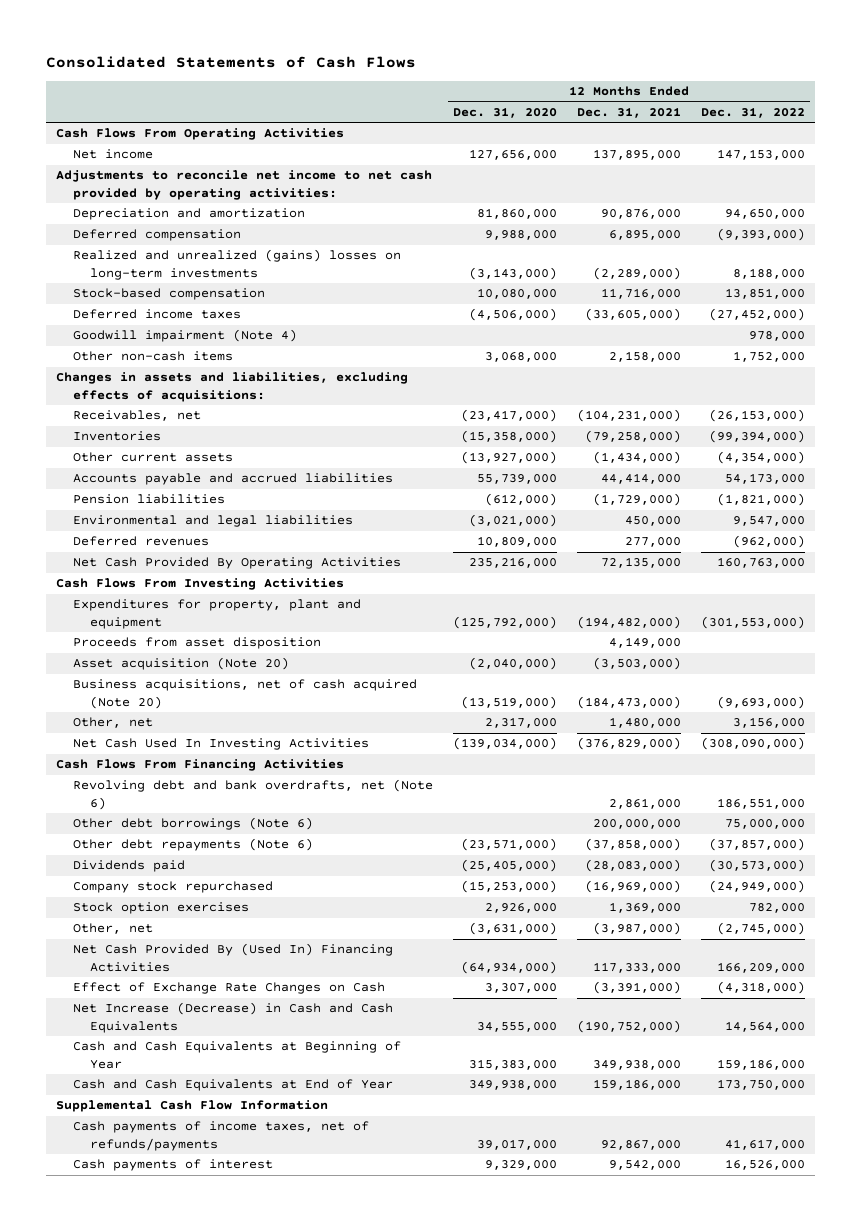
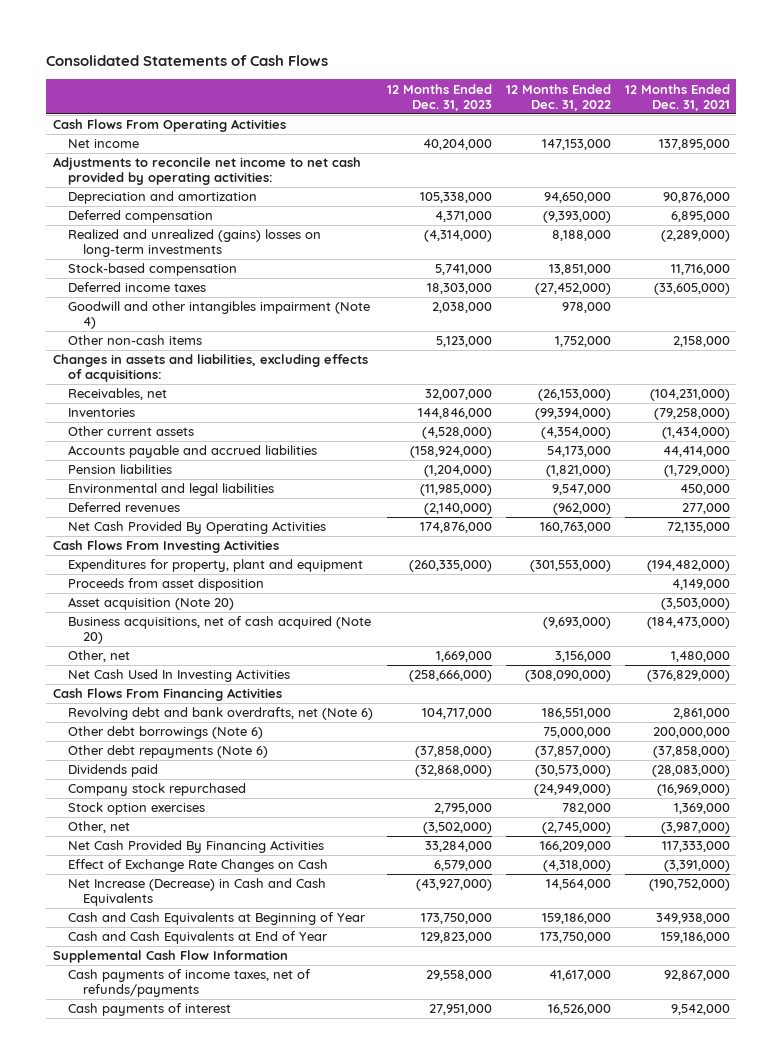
- | 12 Months Ended Dec. 31, 2020 | 12 Months Ended Dec. 31, 2021 | 12 Months Ended Dec. 31, 2022
+ | 12 Months Ended Dec. 31, 2023 | 12 Months Ended Dec. 31, 2022 | 12 Months Ended Dec. 31, 2021
- Goodwill impairment (Note 4) | | | 978,000
+ Goodwill and other intangibles impairment (Note 4) | 2,038,000 | 978,000 |
- Net Cash Provided By (Used In) Financing Activities | (64,934,000) | 117,333,000 | 166,209,000
+ Net Cash Provided By Financing Activities | 33,284,000 | 166,209,000 | 117,333,000

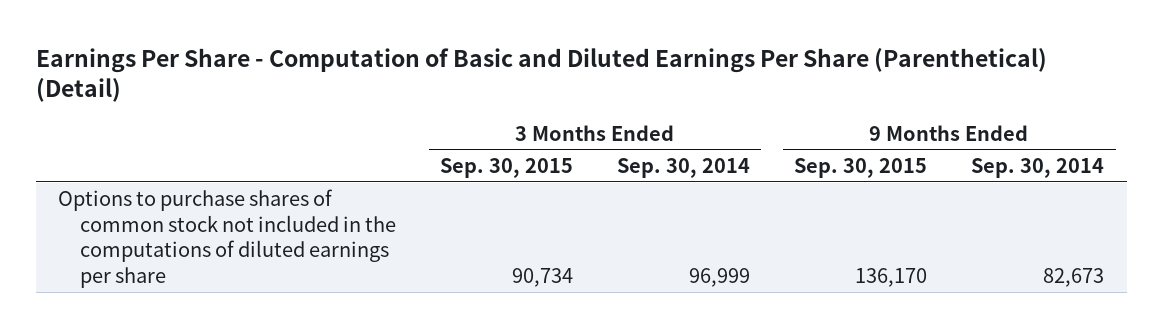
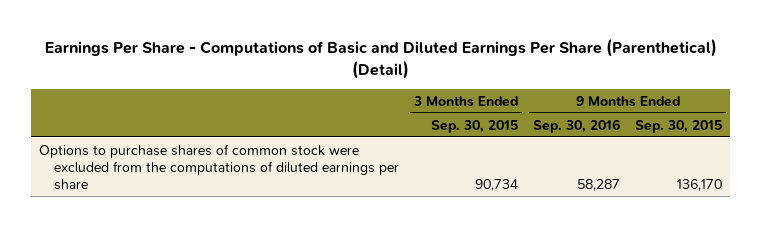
- Earnings Per Share - Computation of Basic and Diluted Earnings Per Share (Parenthetical) (Detail)
+ Earnings Per Share - Computations of Basic and Diluted Earnings Per Share (Parenthetical) (Detail)
- | 3 Months Ended Sep. 30, 2015 | 3 Months Ended Sep. 30, 2014 | 9 Months Ended Sep. 30, 2015 | 9 Months Ended Sep. 30, 2014
+ | 3 Months Ended Sep. 30, 2015 | 9 Months Ended Sep. 30, 2016 | 9 Months Ended Sep. 30, 2015
- Options to purchase shares of common stock not included in the computations of diluted earnings per share | 90,734 | 96,999 | 136,170 | 82,673
+ Options to purchase shares of common stock were excluded from the computations of diluted earnings per share | 90,734 | 58,287 | 136,170

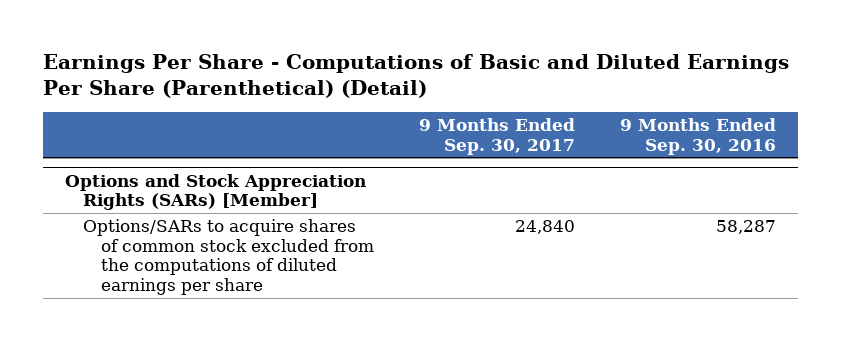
- | 3 Months Ended Sep. 30, 2015 | 9 Months Ended Sep. 30, 2016 | 9 Months Ended Sep. 30, 2015
+ | 9 Months Ended Sep. 30, 2017 | 9 Months Ended Sep. 30, 2016
- Options to purchase shares of common stock were excluded from the computations of diluted earnings per share | 90,734 | 58,287 | 136,170
+ Options and Stock Appreciation Rights (SARs) [Member]
+ Options/SARs to acquire shares of common stock excluded from the computations of diluted earnings per share | 24,840 | 58,287

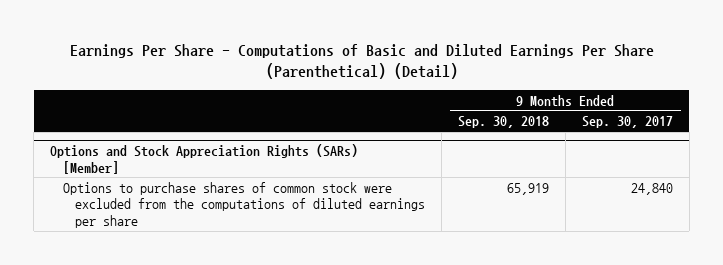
- | 9 Months Ended Sep. 30, 2017 | 9 Months Ended Sep. 30, 2016
+ | 9 Months Ended Sep. 30, 2018 | 9 Months Ended Sep. 30, 2017
@ Options and Stock Appreciation Rights (SARs) [Member]
- Options/SARs to acquire shares of common stock excluded from the computations of diluted earnings per share | 24,840 | 58,287
+ Options to purchase shares of common stock were excluded from the computations of diluted earnings per share | 65,919 | 24,840

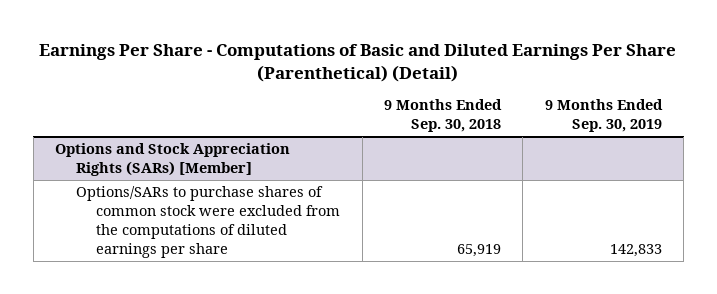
- | 9 Months Ended Sep. 30, 2018 | 9 Months Ended Sep. 30, 2017
+ | 9 Months Ended Sep. 30, 2018 | 9 Months Ended Sep. 30, 2019
@ Options and Stock Appreciation Rights (SARs) [Member]
- Options to purchase shares of common stock were excluded from the computations of diluted earnings per share | 65,919 | 24,840
+ Options/SARs to purchase shares of common stock were excluded from the computations of diluted earnings per share | 65,919 | 142,833

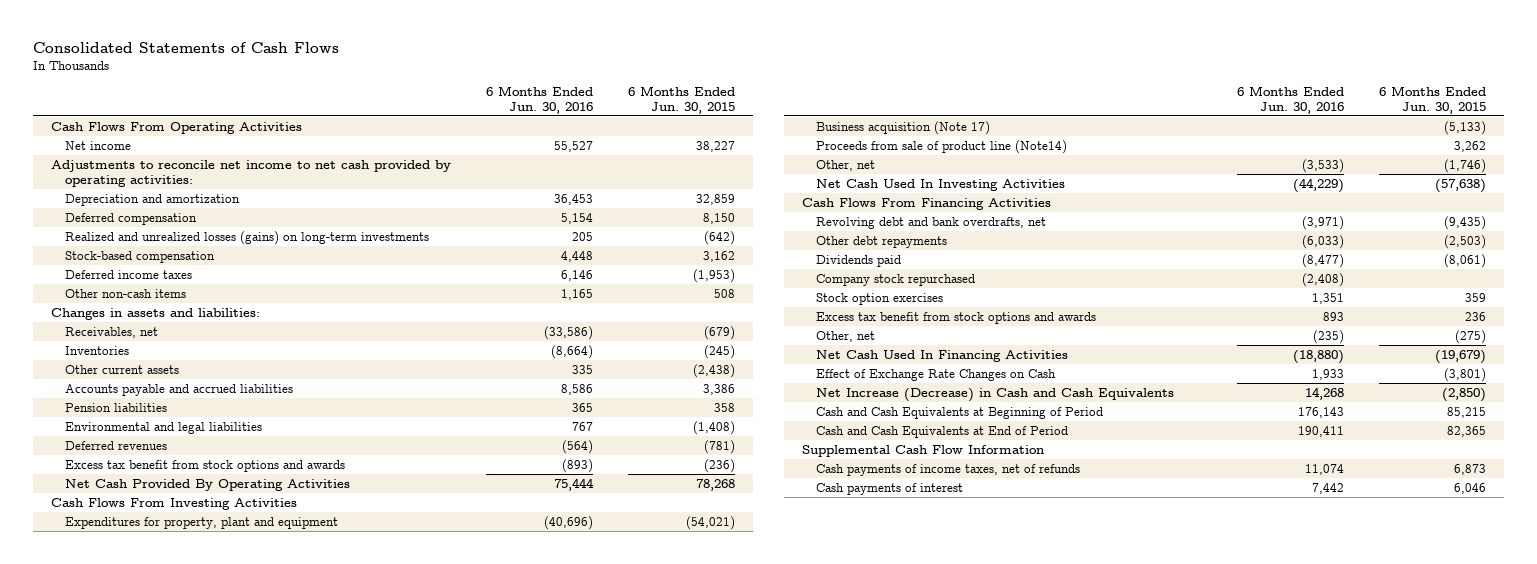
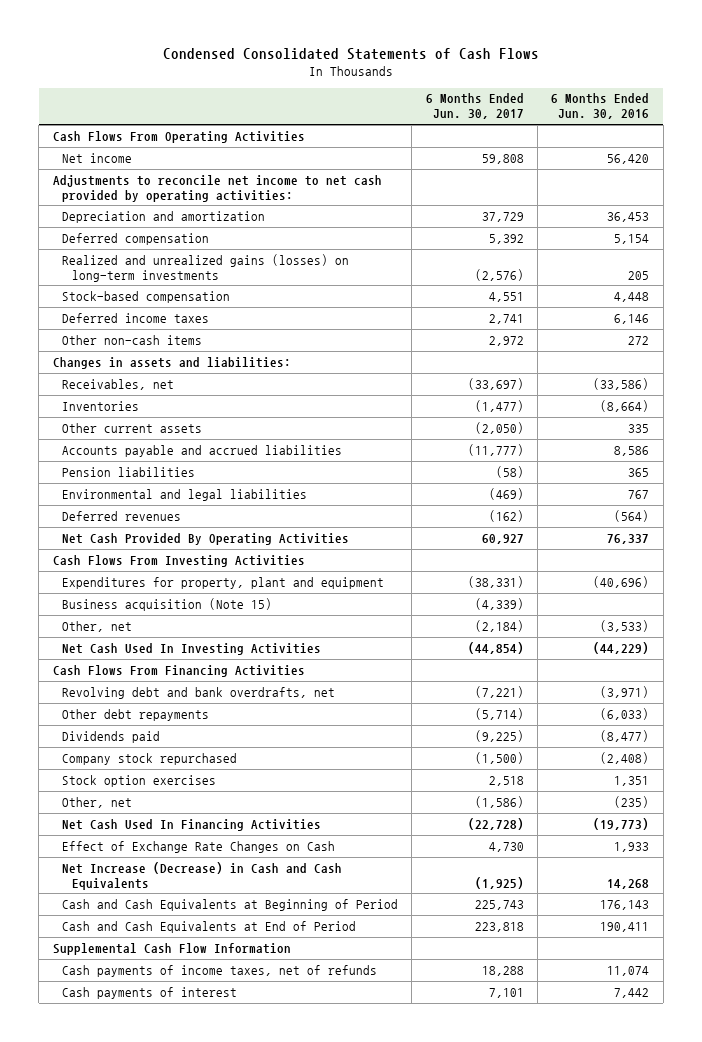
- Consolidated Statements of Cash Flows
+ Condensed Consolidated Statements of Cash Flows
- | 6 Months Ended Jun. 30, 2016 | 6 Months Ended Jun. 30, 2015
+ | 6 Months Ended Jun. 30, 2017 | 6 Months Ended Jun. 30, 2016
- Net income | 55,527 | 38,227
+ Net income | 59,808 | 56,420
- Realized and unrealized losses (gains) on long-term investments | 205 | (642)
+ Realized and unrealized gains (losses) on long-term investments | (2,576) | 205
- Other non-cash items | 1,165 | 508
+ Other non-cash items | 2,972 | 272
- Excess tax benefit from stock options and awards | (893) | (236)
- Net Cash Provided By Operating Activities | 75,444 | 78,268
+ Net Cash Provided By Operating Activities | 60,927 | 76,337
- Business acquisition (Note 17) | | (5,133)
- Proceeds from sale of product line (Note14) | | 3,262
+ Business acquisition (Note 15) | (4,339) |
- Excess tax benefit from stock options and awards | 893 | 236
- Net Cash Used In Financing Activities | (18,880) | (19,679)
+ Net Cash Used In Financing Activities | (22,728) | (19,773)

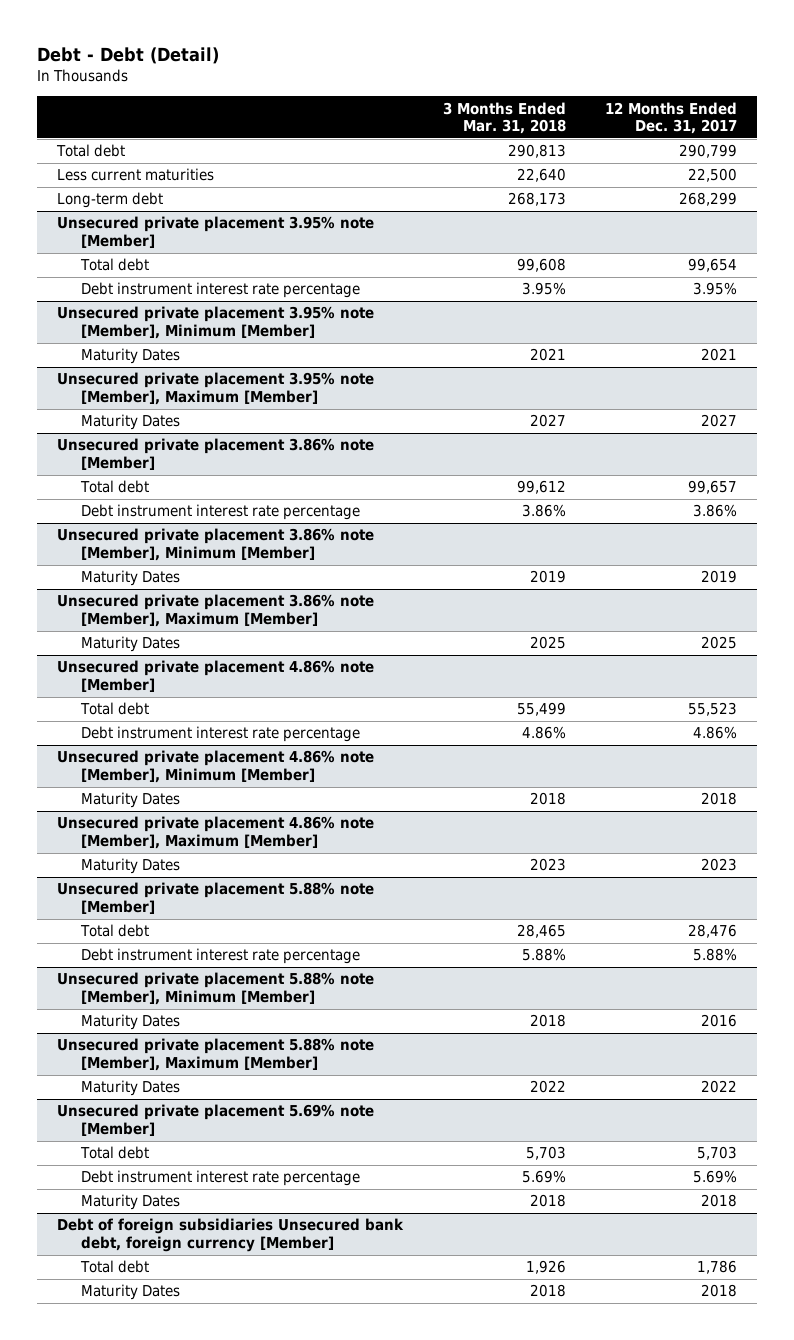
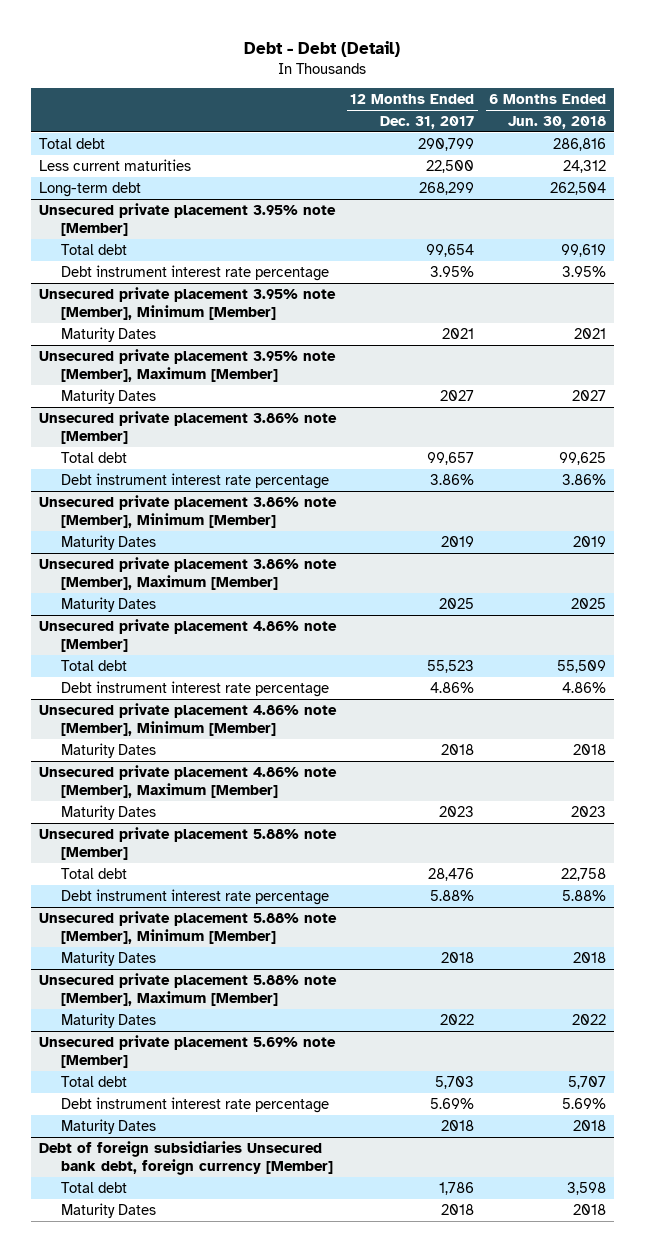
- | 3 Months Ended Mar. 31, 2018 | 12 Months Ended Dec. 31, 2017
+ | 12 Months Ended Dec. 31, 2017 | 6 Months Ended Jun. 30, 2018
@ Unsecured private placement 5.88% note [Member], Minimum [Member]
- Maturity Dates | 2018 | 2016
+ Maturity Dates | 2018 | 2018

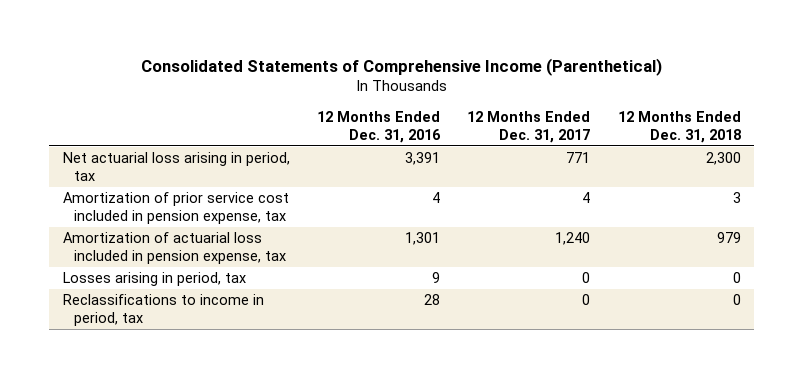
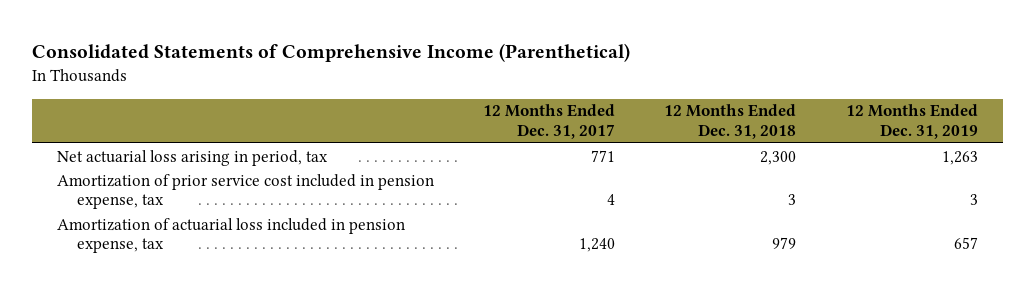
- | 12 Months Ended Dec. 31, 2016 | 12 Months Ended Dec. 31, 2017 | 12 Months Ended Dec. 31, 2018
+ | 12 Months Ended Dec. 31, 2017 | 12 Months Ended Dec. 31, 2018 | 12 Months Ended Dec. 31, 2019
- Losses arising in period, tax | 9 | 0 | 0
- Reclassifications to income in period, tax | 28 | 0 | 0

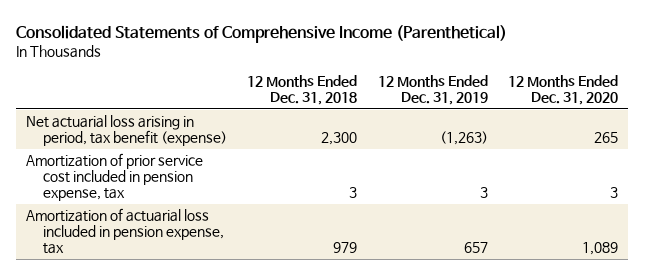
- | 12 Months Ended Dec. 31, 2017 | 12 Months Ended Dec. 31, 2018 | 12 Months Ended Dec. 31, 2019
+ | 12 Months Ended Dec. 31, 2018 | 12 Months Ended Dec. 31, 2019 | 12 Months Ended Dec. 31, 2020
- Net actuarial loss arising in period, tax | 771 | 2,300 | 1,263
+ Net actuarial loss arising in period, tax benefit (expense) | 2,300 | (1,263) | 265

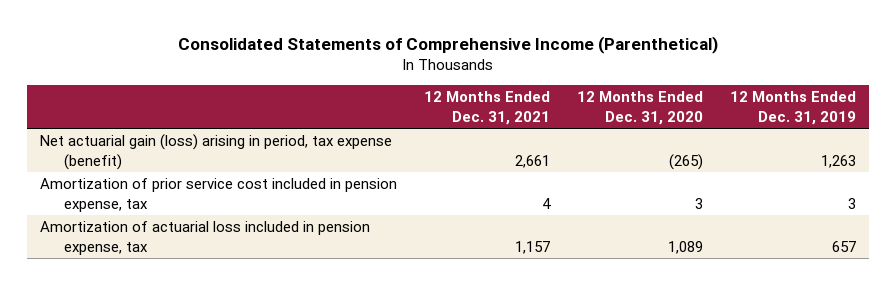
- | 12 Months Ended Dec. 31, 2018 | 12 Months Ended Dec. 31, 2019 | 12 Months Ended Dec. 31, 2020
+ | 12 Months Ended Dec. 31, 2021 | 12 Months Ended Dec. 31, 2020 | 12 Months Ended Dec. 31, 2019
- Net actuarial loss arising in period, tax benefit (expense) | 2,300 | (1,263) | 265
+ Net actuarial gain (loss) arising in period, tax expense (benefit) | 2,661 | (265) | 1,263

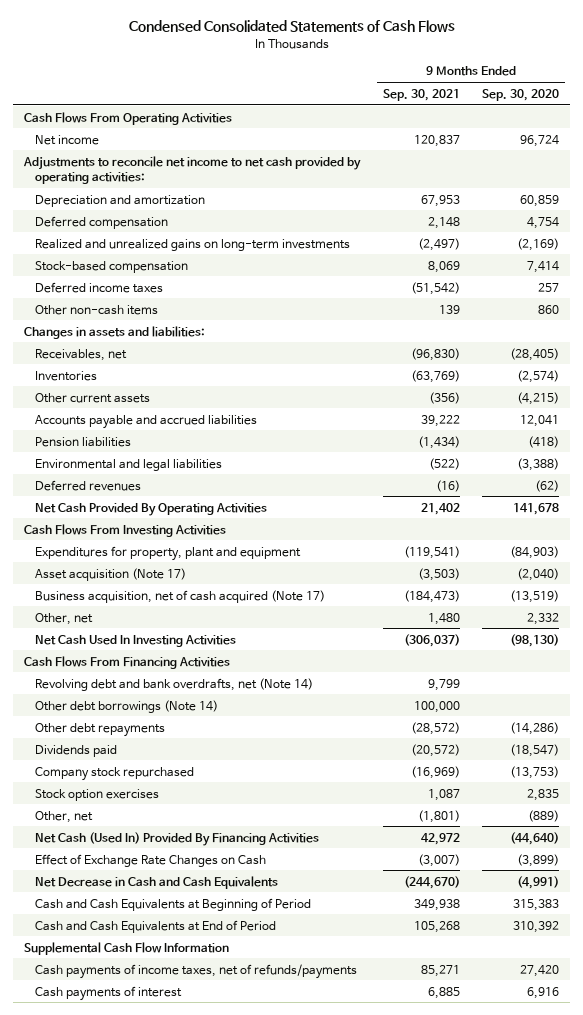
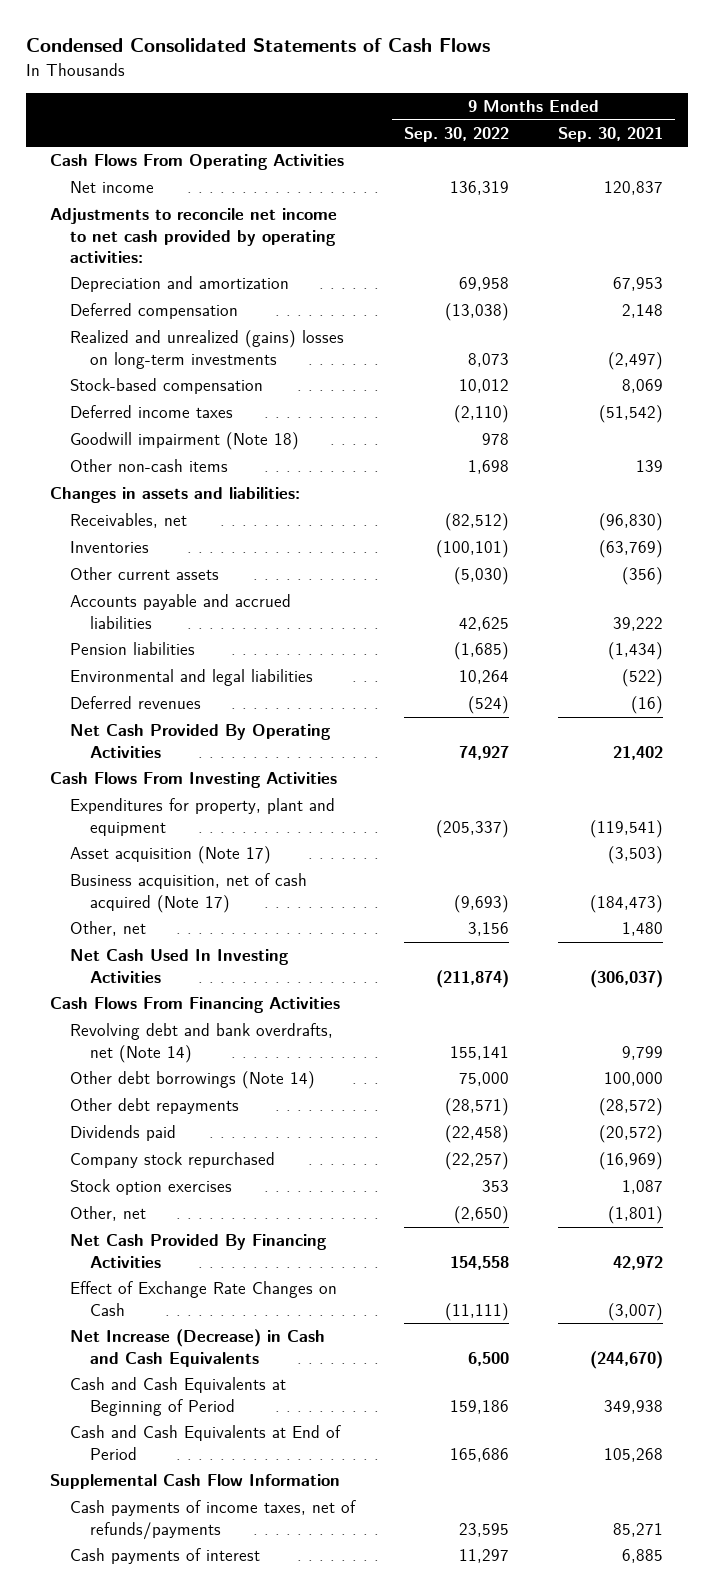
- | 9 Months Ended Sep. 30, 2021 | 9 Months Ended Sep. 30, 2020
+ | 9 Months Ended Sep. 30, 2022 | 9 Months Ended Sep. 30, 2021
- Realized and unrealized gains on long-term investments | (2,497) | (2,169)
+ Realized and unrealized (gains) losses on long-term investments | 8,073 | (2,497)
+ Goodwill impairment (Note 18) | 978 |
- Net Cash (Used In) Provided By Financing Activities | 42,972 | (44,640)
+ Net Cash Provided By Financing Activities | 154,558 | 42,972
- Net Decrease in Cash and Cash Equivalents | (244,670) | (4,991)
+ Net Increase (Decrease) in Cash and Cash Equivalents | 6,500 | (244,670)

